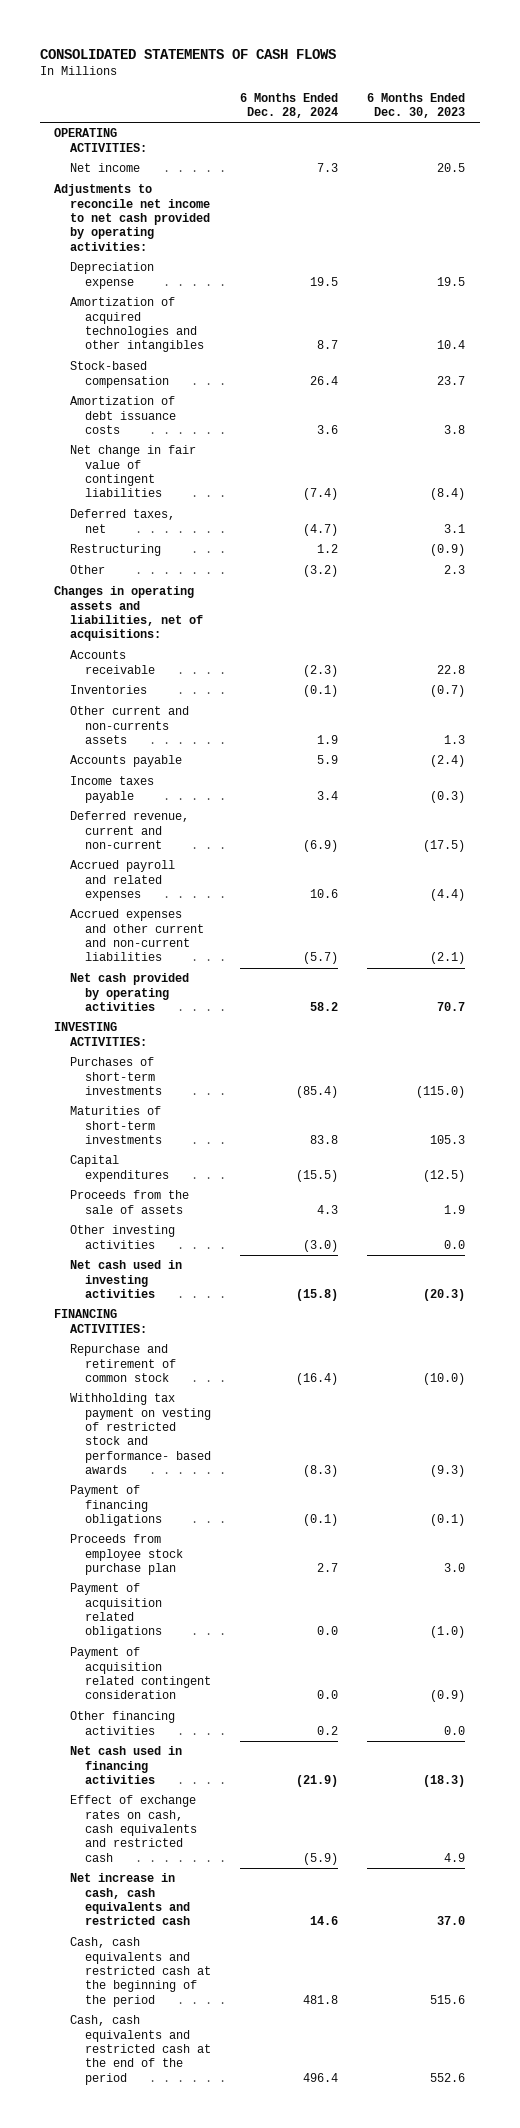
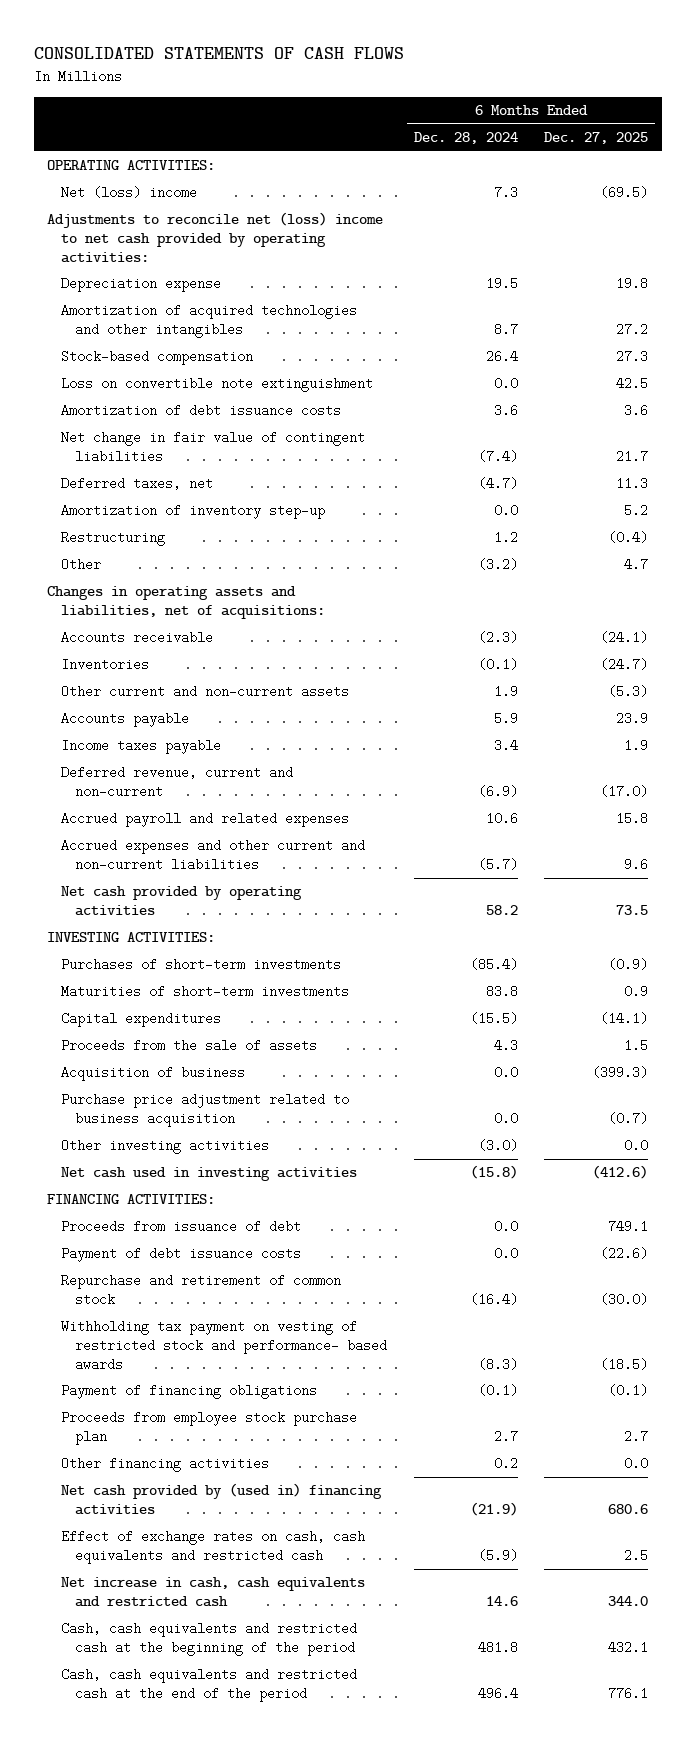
- | 6 Months Ended Dec. 28, 2024 | 6 Months Ended Dec. 30, 2023
+ | 6 Months Ended Dec. 28, 2024 | 6 Months Ended Dec. 27, 2025
- Net income | 7.3 | 20.5
- Adjustments to reconcile net income to net cash provided by operating activities:
+ Net (loss) income | 7.3 | (69.5)
+ Adjustments to reconcile net (loss) income to net cash provided by operating activities:
+ Loss on convertible note extinguishment | 0.0 | 42.5
+ Amortization of inventory step-up | 0.0 | 5.2
- Other current and non-currents assets | 1.9 | 1.3
+ Other current and non-current assets | 1.9 | (5.3)
+ Acquisition of business | 0.0 | (399.3)
+ Purchase price adjustment related to business acquisition | 0.0 | (0.7)
+ Proceeds from issuance of debt | 0.0 | 749.1
+ Payment of debt issuance costs | 0.0 | (22.6)
- Payment of acquisition related obligations | 0.0 | (1.0)
- Payment of acquisition related contingent consideration | 0.0 | (0.9)
- Net cash used in financing activities | (21.9) | (18.3)
+ Net cash provided by (used in) financing activities | (21.9) | 680.6

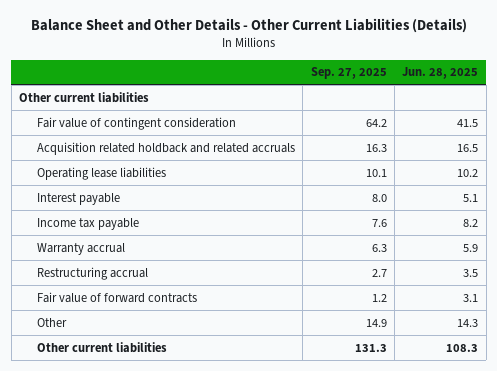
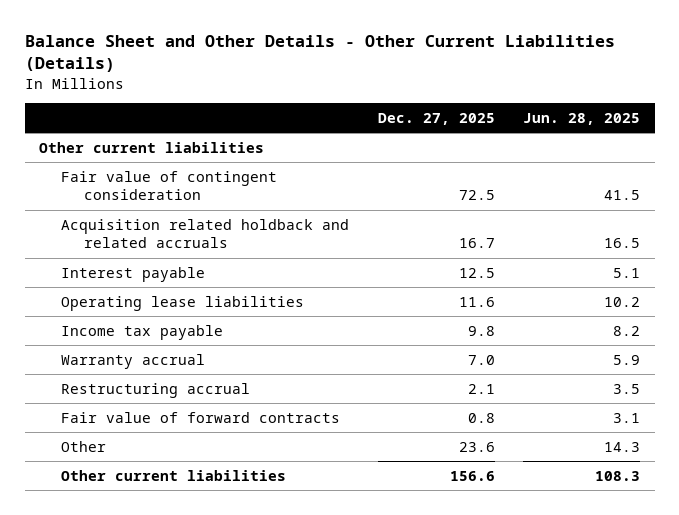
- | Sep. 27, 2025 | Jun. 28, 2025
+ | Dec. 27, 2025 | Jun. 28, 2025
moved down: Operating lease liabilities | 11.6 | 10.2

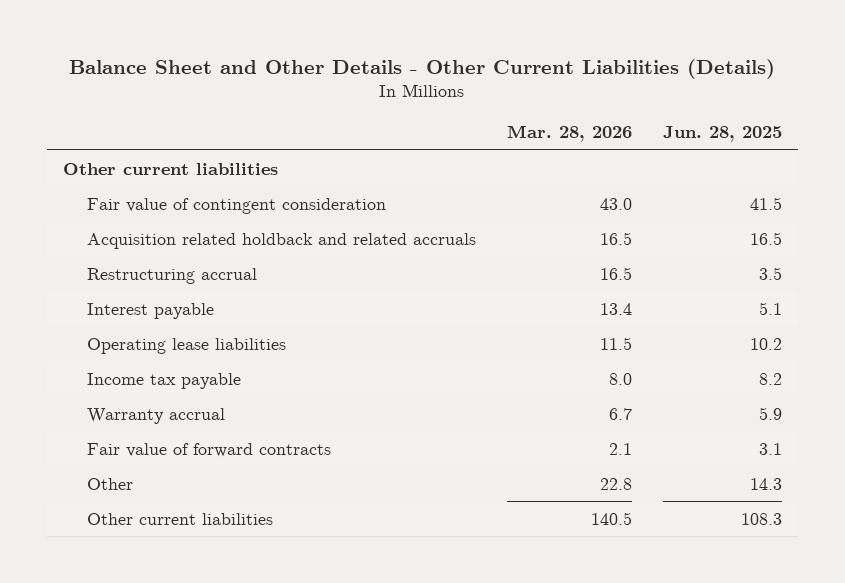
- | Dec. 27, 2025 | Jun. 28, 2025
+ | Mar. 28, 2026 | Jun. 28, 2025
moved up: Restructuring accrual | 16.5 | 3.5

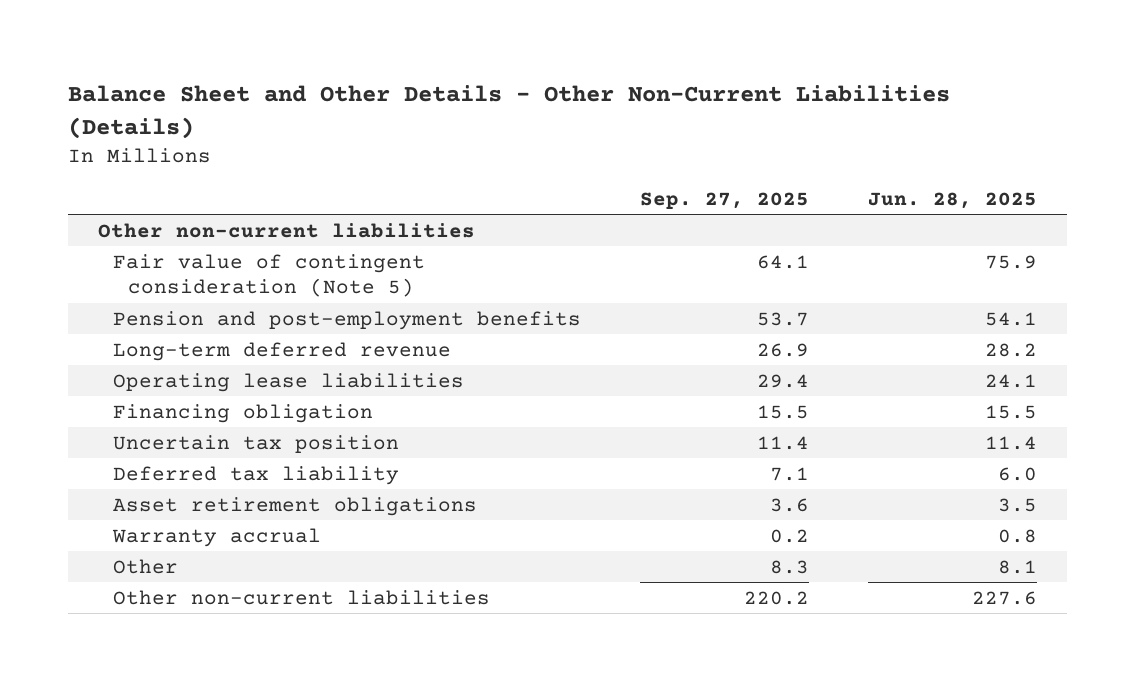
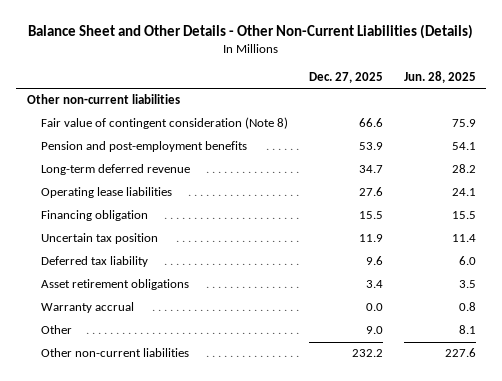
- | Sep. 27, 2025 | Jun. 28, 2025
+ | Dec. 27, 2025 | Jun. 28, 2025
- Fair value of contingent consideration (Note 5) | 64.1 | 75.9
+ Fair value of contingent consideration (Note 8) | 66.6 | 75.9

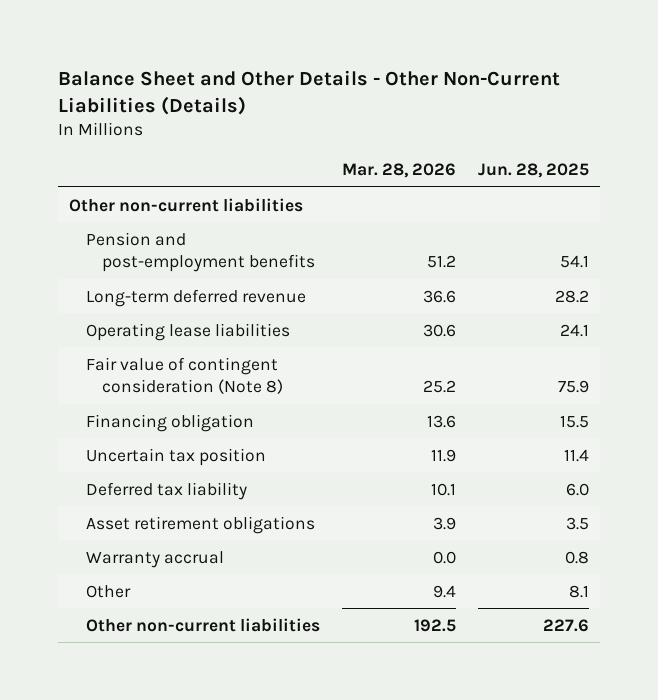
- | Dec. 27, 2025 | Jun. 28, 2025
+ | Mar. 28, 2026 | Jun. 28, 2025
moved down: Fair value of contingent consideration (Note 8) | 25.2 | 75.9

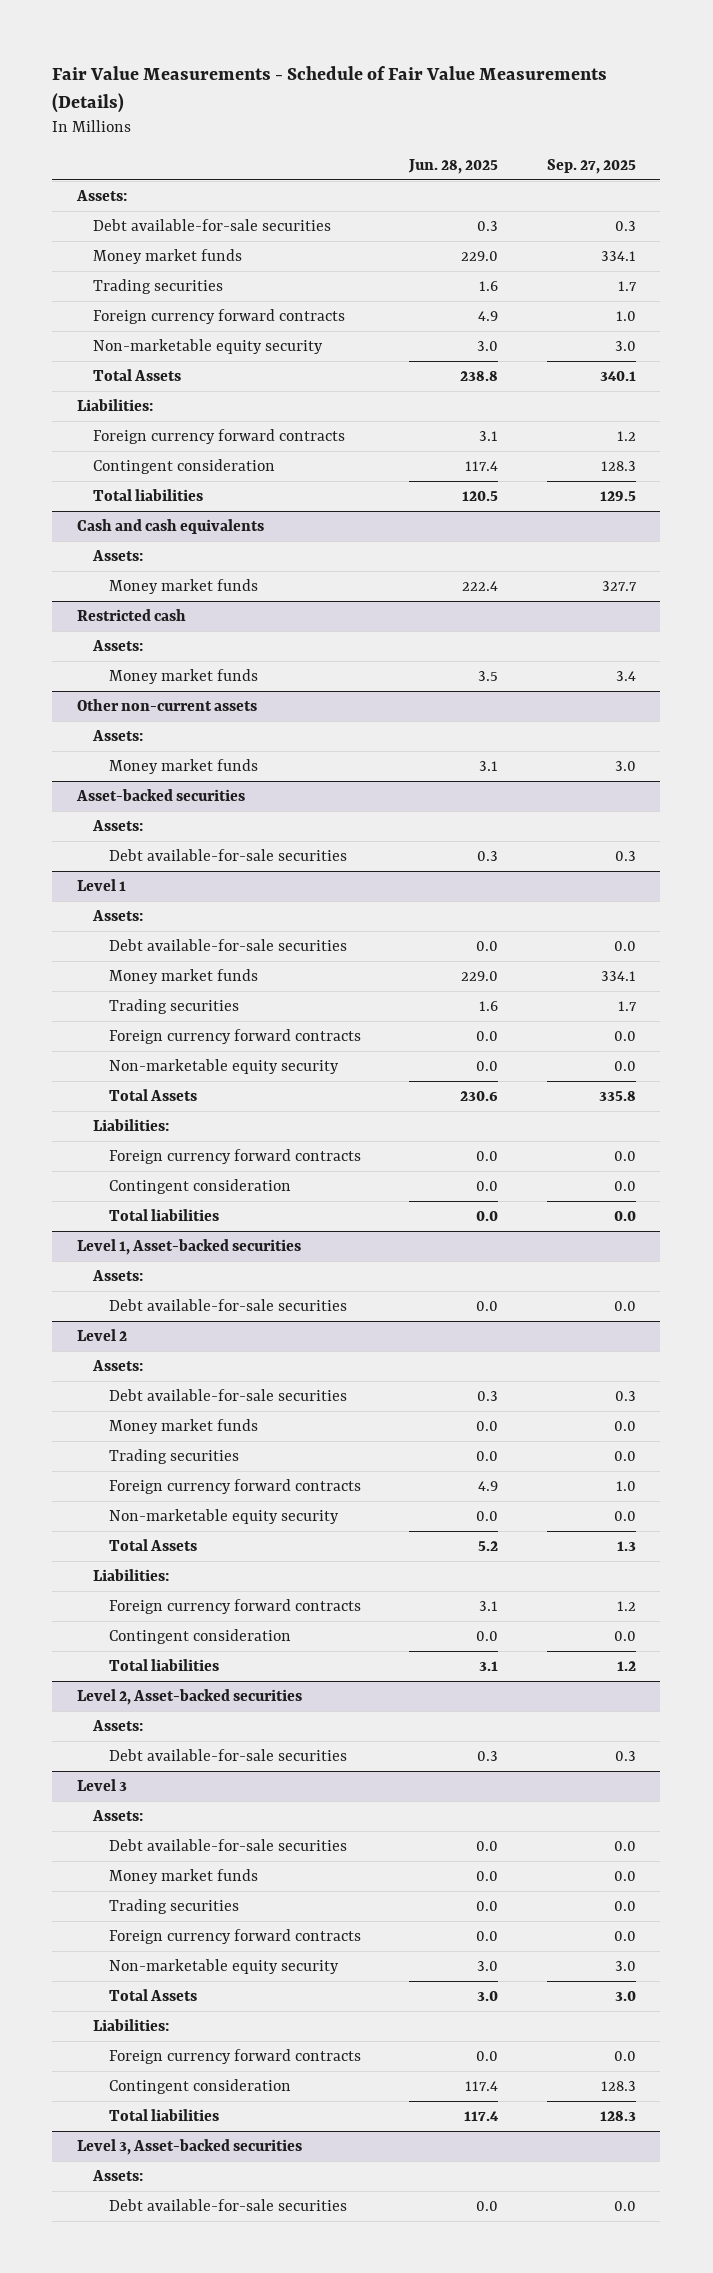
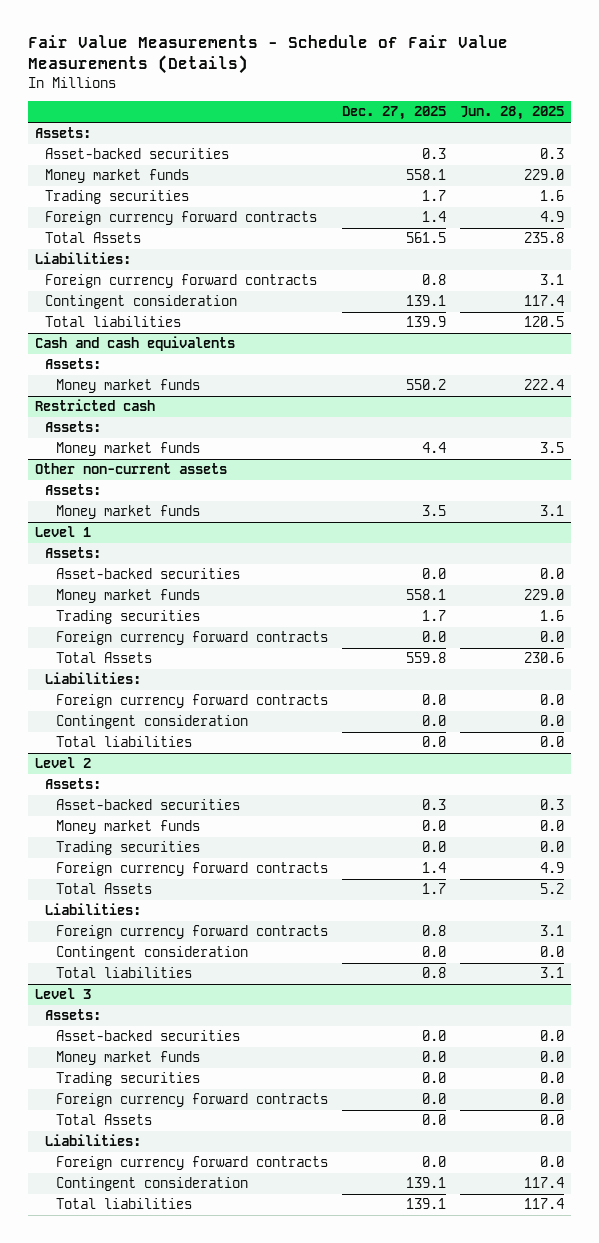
- | Jun. 28, 2025 | Sep. 27, 2025
+ | Dec. 27, 2025 | Jun. 28, 2025
- Debt available-for-sale securities | 0.3 | 0.3
+ Asset-backed securities | 0.3 | 0.3
- Non-marketable equity security | 3.0 | 3.0
- Total Assets | 238.8 | 340.1
+ Total Assets | 561.5 | 235.8
- Asset-backed securities
- Assets:
- Debt available-for-sale securities | 0.3 | 0.3
@ Level 1
- Debt available-for-sale securities | 0.0 | 0.0
+ Asset-backed securities | 0.0 | 0.0
- Non-marketable equity security | 0.0 | 0.0
- Level 1, Asset-backed securities
- Assets:
- Debt available-for-sale securities | 0.0 | 0.0
@ Level 2
- Debt available-for-sale securities | 0.3 | 0.3
+ Asset-backed securities | 0.3 | 0.3
- Non-marketable equity security | 0.0 | 0.0
- Level 2, Asset-backed securities
- Assets:
- Debt available-for-sale securities | 0.3 | 0.3
@ Level 3
- Debt available-for-sale securities | 0.0 | 0.0
+ Asset-backed securities | 0.0 | 0.0
- Non-marketable equity security | 3.0 | 3.0
- Total Assets | 3.0 | 3.0
+ Total Assets | 0.0 | 0.0
- Level 3, Asset-backed securities
- Assets:
- Debt available-for-sale securities | 0.0 | 0.0

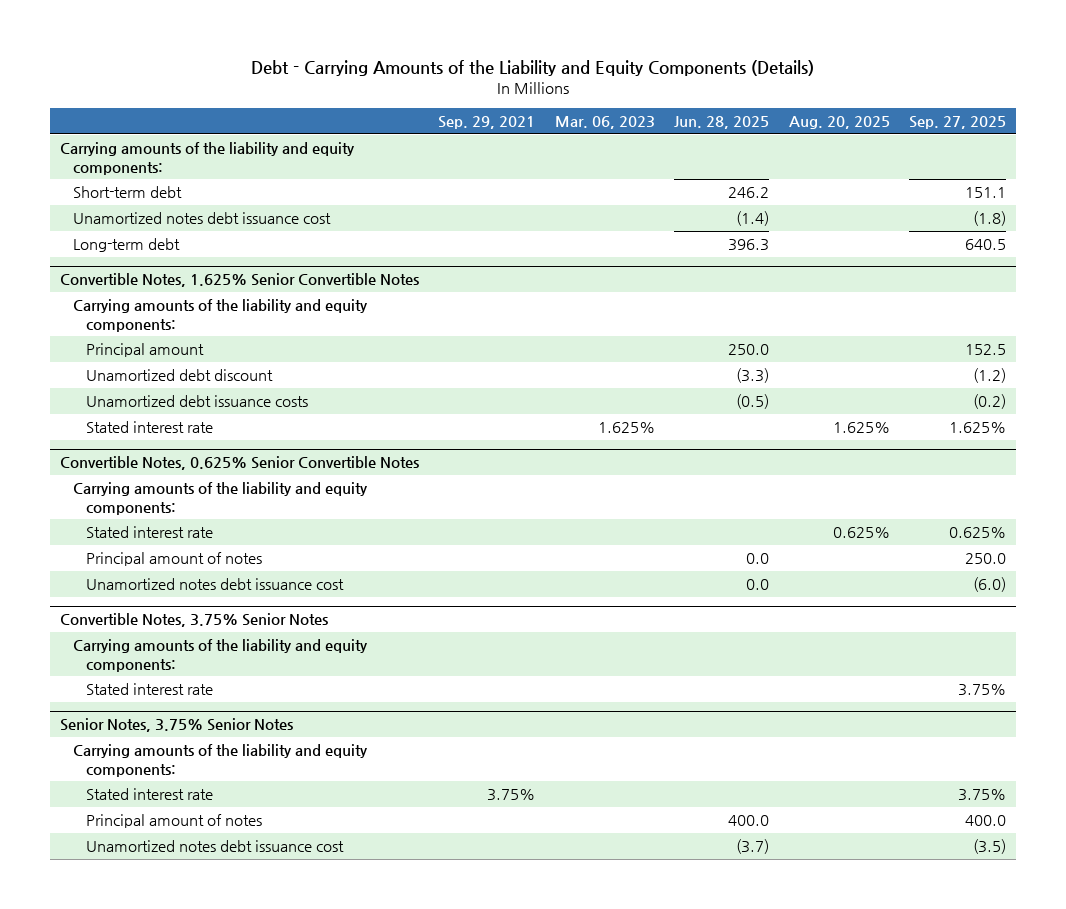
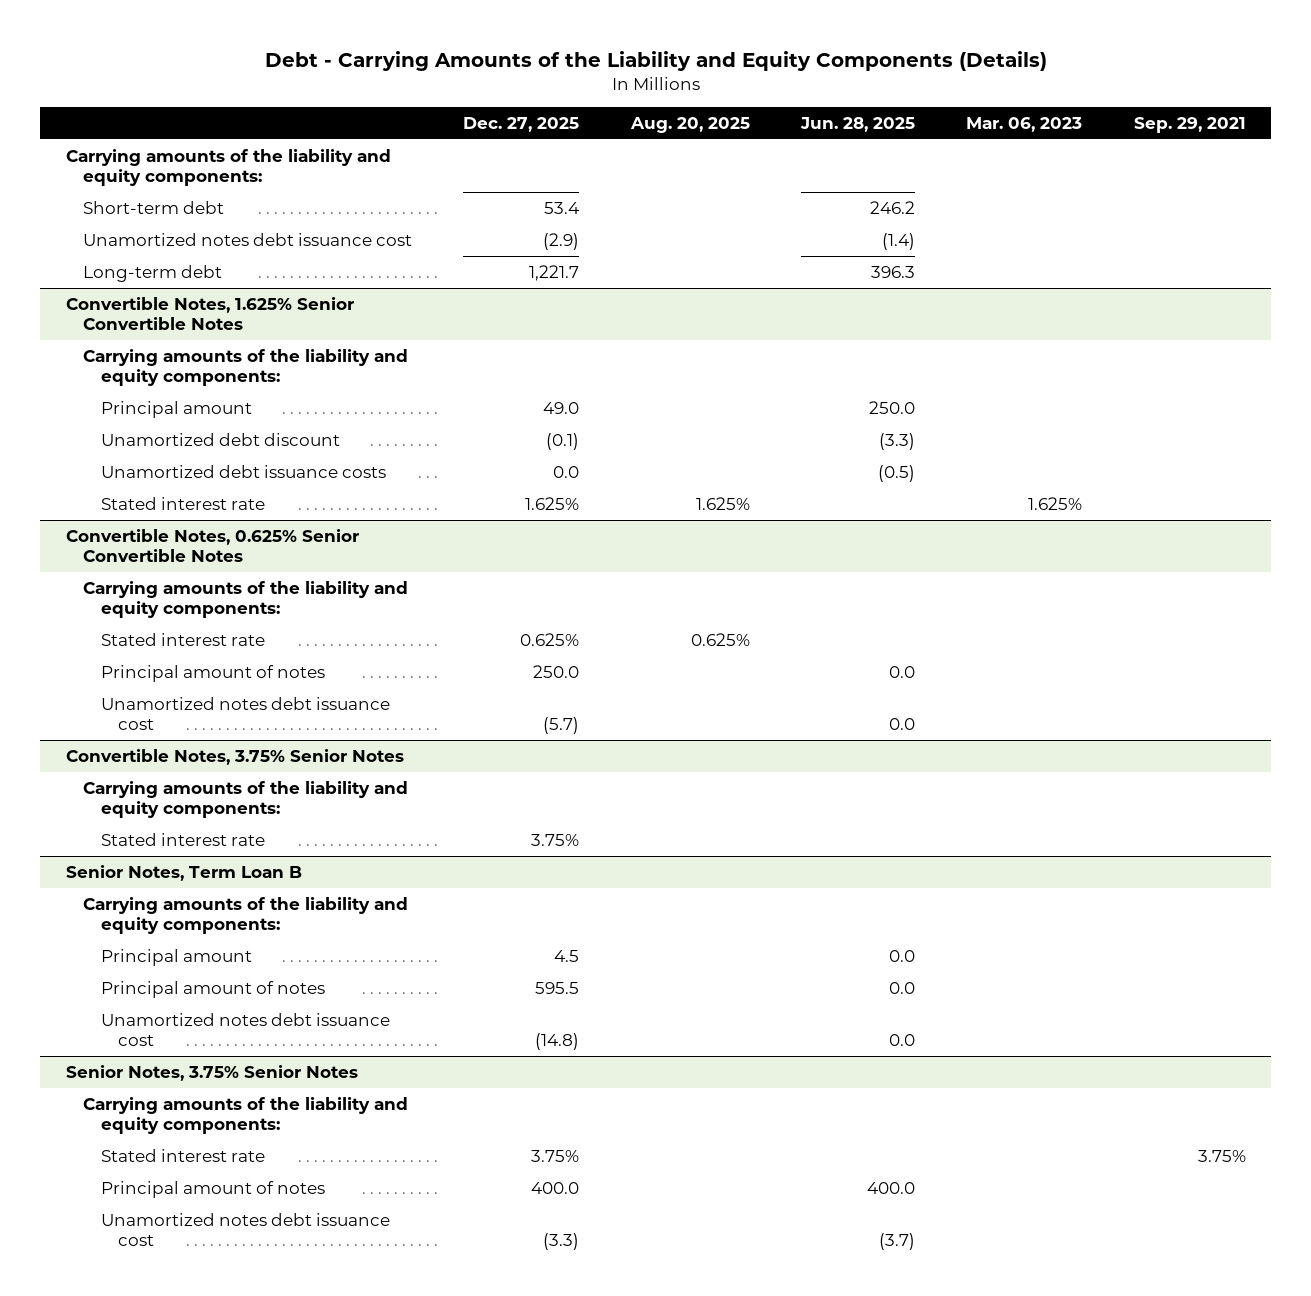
- | Sep. 29, 2021 | Mar. 06, 2023 | Jun. 28, 2025 | Aug. 20, 2025 | Sep. 27, 2025
+ | Dec. 27, 2025 | Aug. 20, 2025 | Jun. 28, 2025 | Mar. 06, 2023 | Sep. 29, 2021
+ Senior Notes, Term Loan B
+ Carrying amounts of the liability and equity components:
+ Principal amount | 4.5 | | 0.0 | |
+ Principal amount of notes | 595.5 | | 0.0 | |
+ Unamortized notes debt issuance cost | (14.8) | | 0.0 | |

